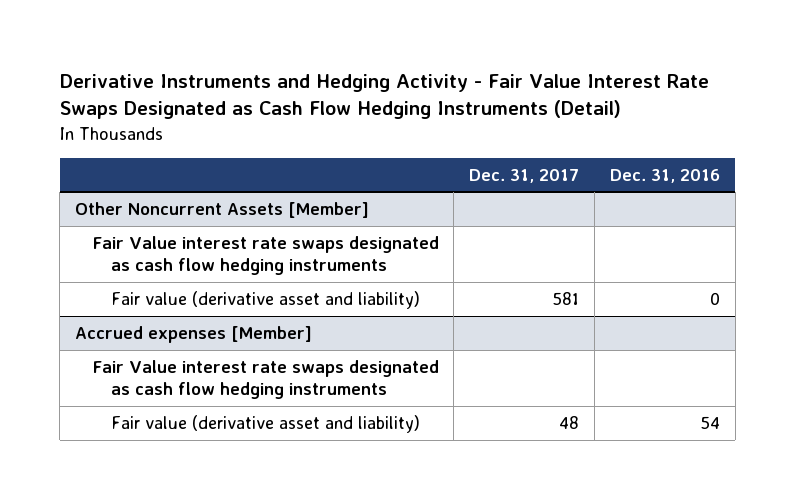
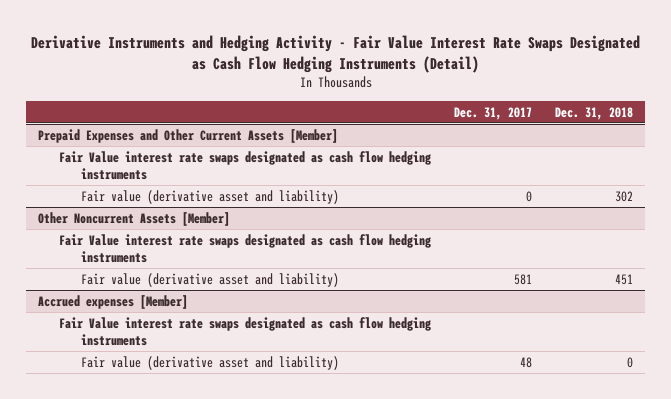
- | Dec. 31, 2017 | Dec. 31, 2016
+ | Dec. 31, 2017 | Dec. 31, 2018
+ Prepaid Expenses and Other Current Assets [Member]
+ Fair Value interest rate swaps designated as cash flow hedging instruments
+ Fair value (derivative asset and liability) | 0 | 302

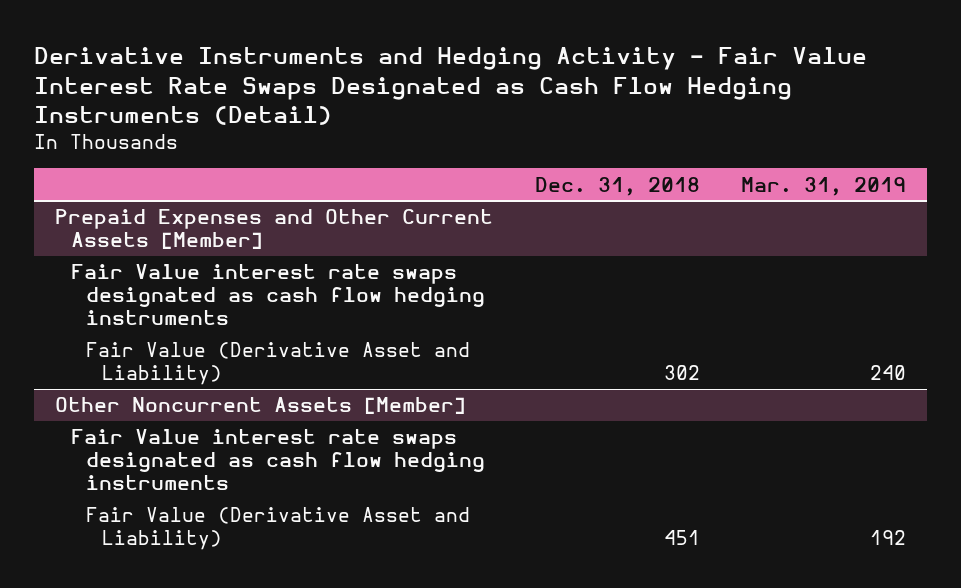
- | Dec. 31, 2017 | Dec. 31, 2018
+ | Dec. 31, 2018 | Mar. 31, 2019
@ Prepaid Expenses and Other Current Assets [Member]
- Fair value (derivative asset and liability) | 0 | 302
+ Fair Value (Derivative Asset and Liability) | 302 | 240
@ Other Noncurrent Assets [Member]
- Fair value (derivative asset and liability) | 581 | 451
- Accrued expenses [Member]
- Fair Value interest rate swaps designated as cash flow hedging instruments
- Fair value (derivative asset and liability) | 48 | 0
@ Other Noncurrent Assets [Member]
+ Fair Value (Derivative Asset and Liability) | 451 | 192

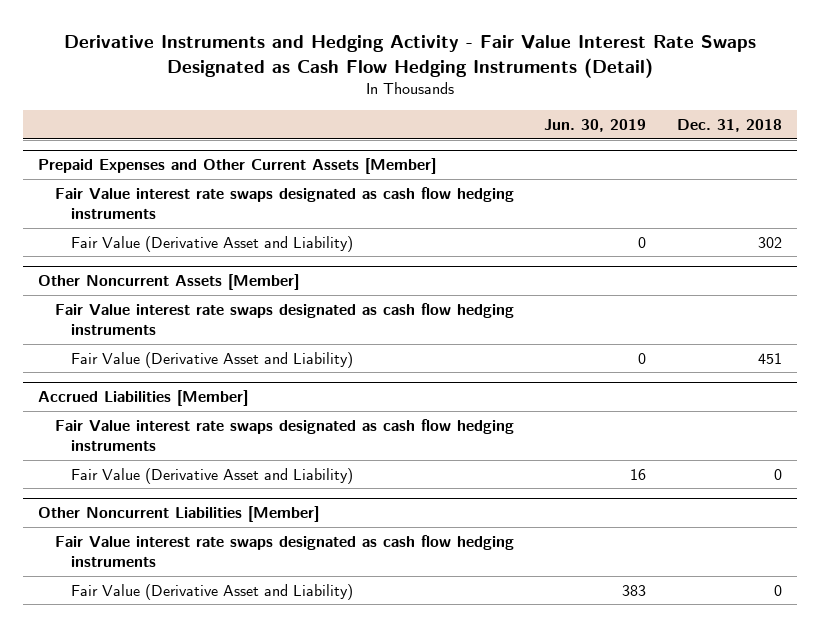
- | Dec. 31, 2018 | Mar. 31, 2019
+ | Jun. 30, 2019 | Dec. 31, 2018
+ Accrued Liabilities [Member]
+ Fair Value interest rate swaps designated as cash flow hedging instruments
+ Fair Value (Derivative Asset and Liability) | 16 | 0
+ Other Noncurrent Liabilities [Member]
+ Fair Value interest rate swaps designated as cash flow hedging instruments
+ Fair Value (Derivative Asset and Liability) | 383 | 0

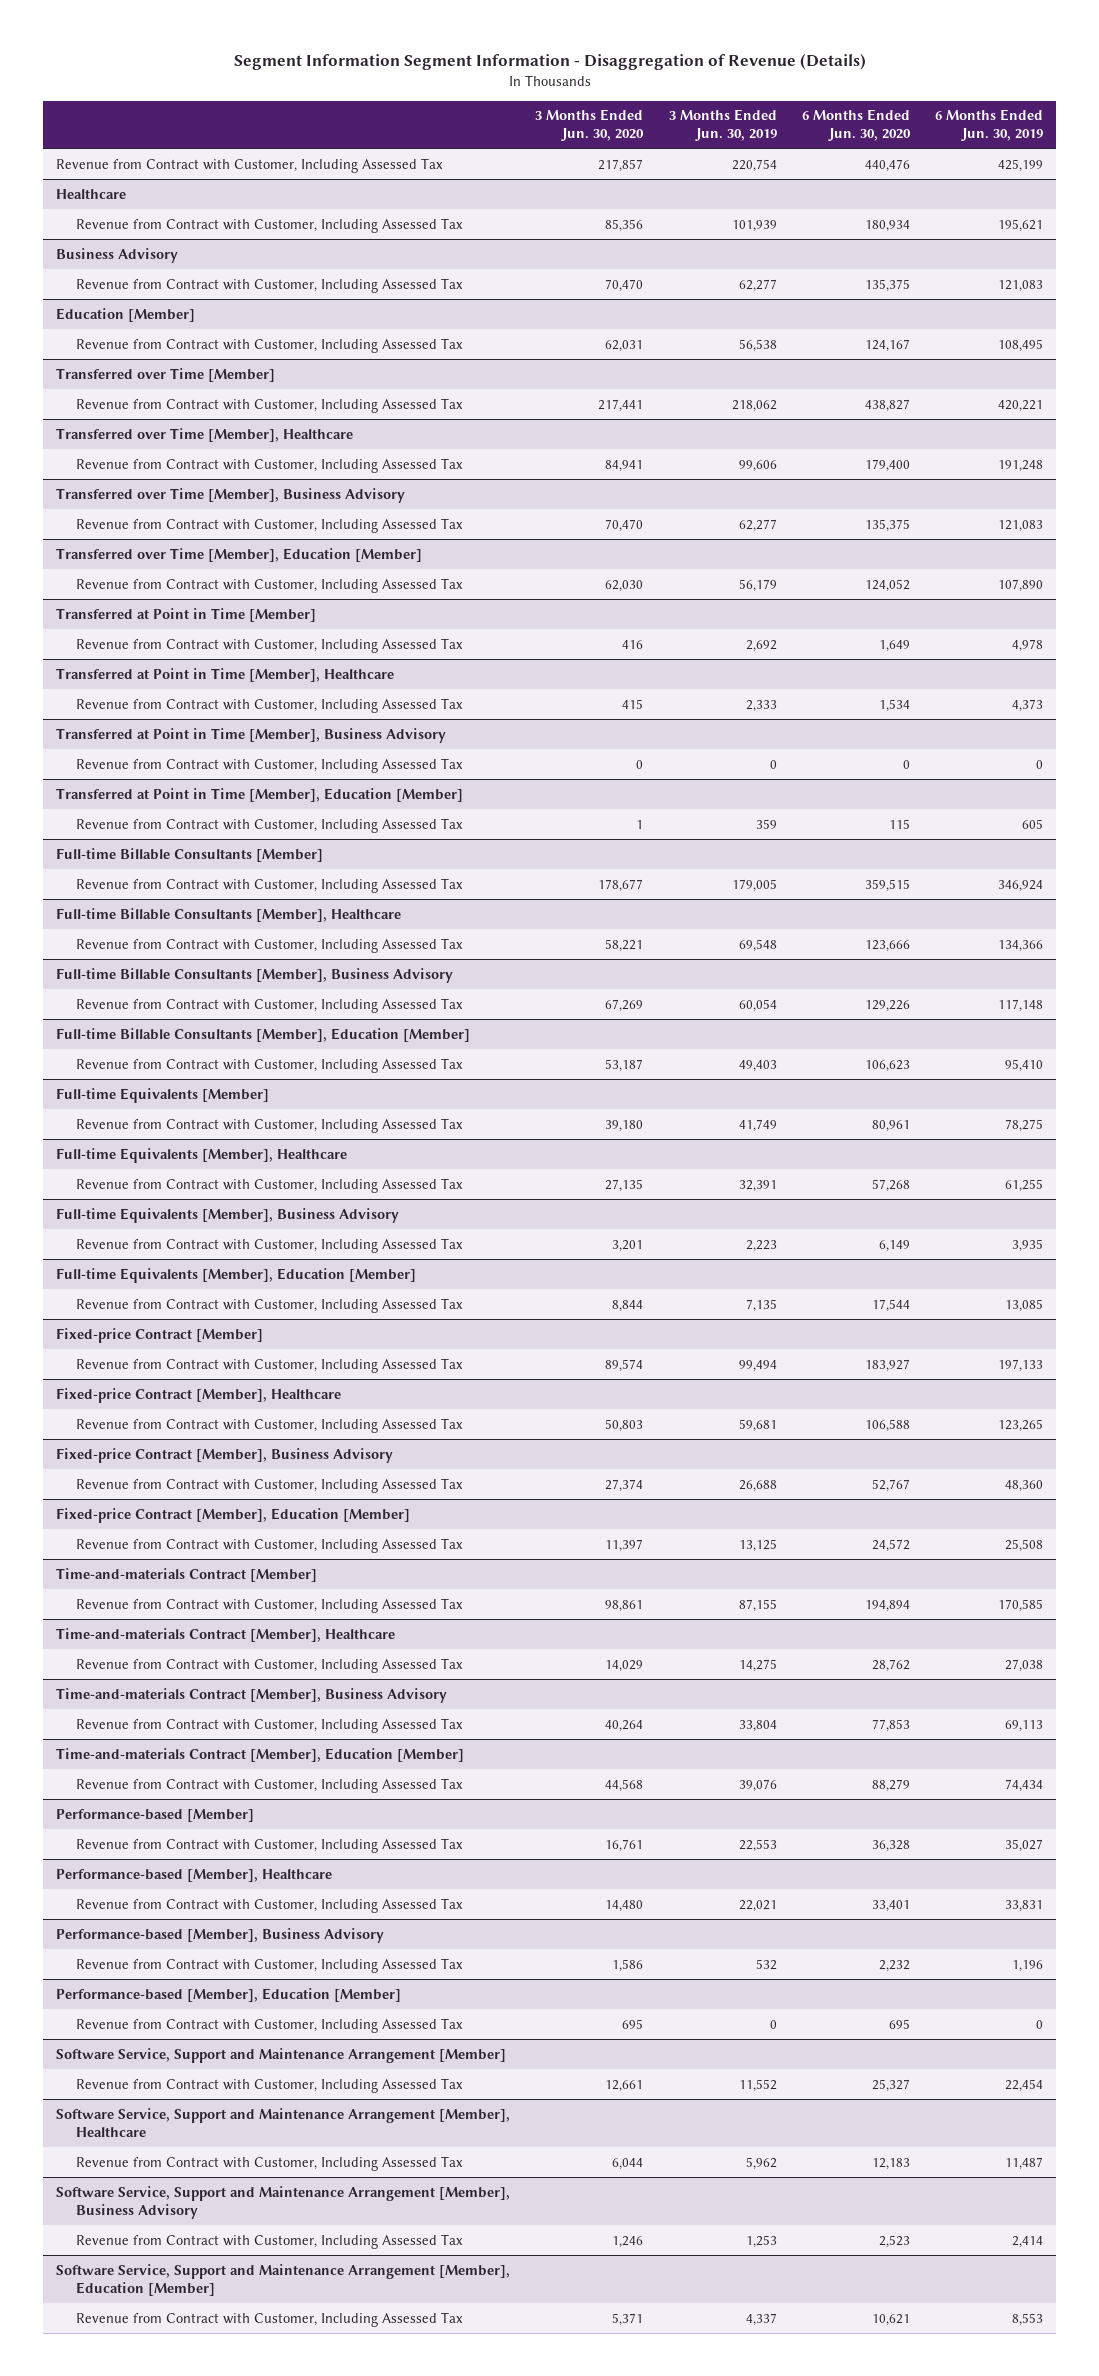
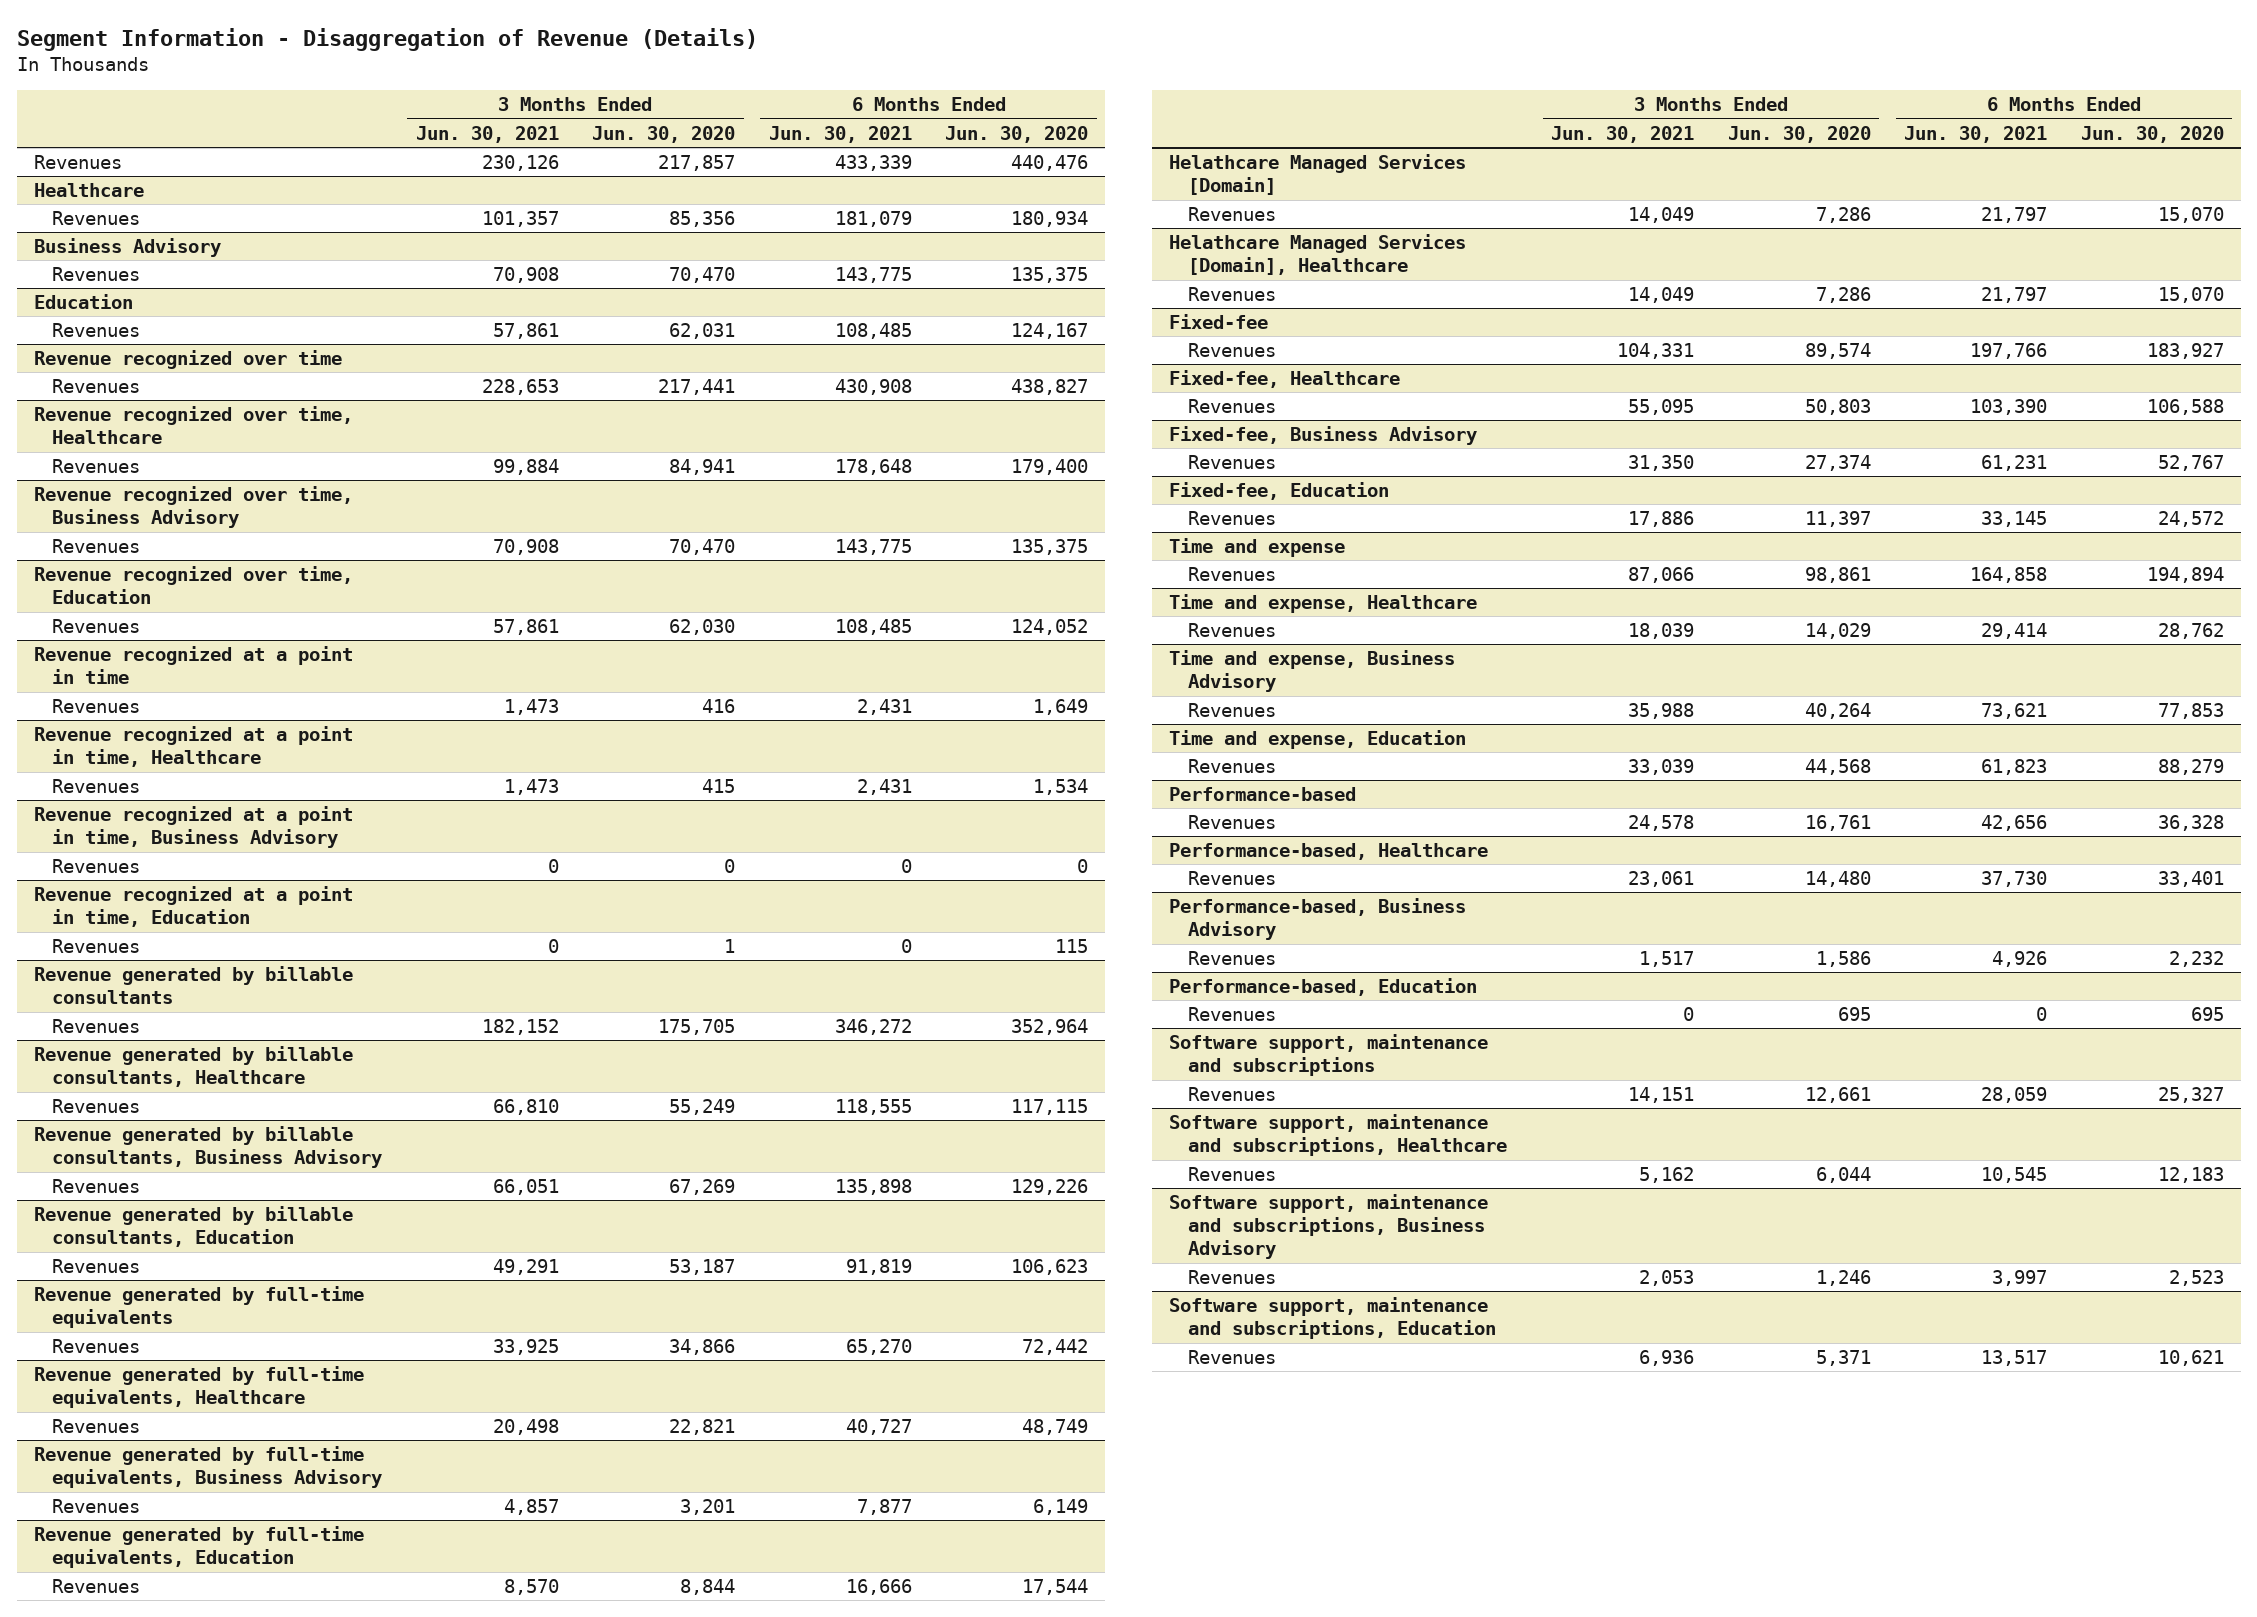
- Segment Information Segment Information - Disaggregation of Revenue (Details)
+ Segment Information - Disaggregation of Revenue (Details)
- | 3 Months Ended Jun. 30, 2020 | 3 Months Ended Jun. 30, 2019 | 6 Months Ended Jun. 30, 2020 | 6 Months Ended Jun. 30, 2019
+ | 3 Months Ended Jun. 30, 2021 | 3 Months Ended Jun. 30, 2020 | 6 Months Ended Jun. 30, 2021 | 6 Months Ended Jun. 30, 2020
- Revenue from Contract with Customer, Including Assessed Tax | 217,857 | 220,754 | 440,476 | 425,199
+ Revenues | 230,126 | 217,857 | 433,339 | 440,476
@ Healthcare
- Revenue from Contract with Customer, Including Assessed Tax | 85,356 | 101,939 | 180,934 | 195,621
+ Revenues | 101,357 | 85,356 | 181,079 | 180,934
@ Business Advisory
- Revenue from Contract with Customer, Including Assessed Tax | 70,470 | 62,277 | 135,375 | 121,083
- Education [Member]
- Revenue from Contract with Customer, Including Assessed Tax | 62,031 | 56,538 | 124,167 | 108,495
- Transferred over Time [Member]
- Revenue from Contract with Customer, Including Assessed Tax | 217,441 | 218,062 | 438,827 | 420,221
- Transferred over Time [Member], Healthcare
- Revenue from Contract with Customer, Including Assessed Tax | 84,941 | 99,606 | 179,400 | 191,248
- Transferred over Time [Member], Business Advisory
- Revenue from Contract with Customer, Including Assessed Tax | 70,470 | 62,277 | 135,375 | 121,083
- Transferred over Time [Member], Education [Member]
- Revenue from Contract with Customer, Including Assessed Tax | 62,030 | 56,179 | 124,052 | 107,890
- Transferred at Point in Time [Member]
- Revenue from Contract with Customer, Including Assessed Tax | 416 | 2,692 | 1,649 | 4,978
- Transferred at Point in Time [Member], Healthcare
- Revenue from Contract with Customer, Including Assessed Tax | 415 | 2,333 | 1,534 | 4,373
- Transferred at Point in Time [Member], Business Advisory
- Revenue from Contract with Customer, Including Assessed Tax | 0 | 0 | 0 | 0
- Transferred at Point in Time [Member], Education [Member]
- Revenue from Contract with Customer, Including Assessed Tax | 1 | 359 | 115 | 605
- Full-time Billable Consultants [Member]
- Revenue from Contract with Customer, Including Assessed Tax | 178,677 | 179,005 | 359,515 | 346,924
- Full-time Billable Consultants [Member], Healthcare
- Revenue from Contract with Customer, Including Assessed Tax | 58,221 | 69,548 | 123,666 | 134,366
- Full-time Billable Consultants [Member], Business Advisory
- Revenue from Contract with Customer, Including Assessed Tax | 67,269 | 60,054 | 129,226 | 117,148
- Full-time Billable Consultants [Member], Education [Member]
- Revenue from Contract with Customer, Including Assessed Tax | 53,187 | 49,403 | 106,623 | 95,410
- Full-time Equivalents [Member]
- Revenue from Contract with Customer, Including Assessed Tax | 39,180 | 41,749 | 80,961 | 78,275
- Full-time Equivalents [Member], Healthcare
- Revenue from Contract with Customer, Including Assessed Tax | 27,135 | 32,391 | 57,268 | 61,255
- Full-time Equivalents [Member], Business Advisory
- Revenue from Contract with Customer, Including Assessed Tax | 3,201 | 2,223 | 6,149 | 3,935
- Full-time Equivalents [Member], Education [Member]
- Revenue from Contract with Customer, Including Assessed Tax | 8,844 | 7,135 | 17,544 | 13,085
- Fixed-price Contract [Member]
- Revenue from Contract with Customer, Including Assessed Tax | 89,574 | 99,494 | 183,927 | 197,133
- Fixed-price Contract [Member], Healthcare
- Revenue from Contract with Customer, Including Assessed Tax | 50,803 | 59,681 | 106,588 | 123,265
- Fixed-price Contract [Member], Business Advisory
- Revenue from Contract with Customer, Including Assessed Tax | 27,374 | 26,688 | 52,767 | 48,360
- Fixed-price Contract [Member], Education [Member]
- Revenue from Contract with Customer, Including Assessed Tax | 11,397 | 13,125 | 24,572 | 25,508
- Time-and-materials Contract [Member]
- Revenue from Contract with Customer, Including Assessed Tax | 98,861 | 87,155 | 194,894 | 170,585
- Time-and-materials Contract [Member], Healthcare
- Revenue from Contract with Customer, Including Assessed Tax | 14,029 | 14,275 | 28,762 | 27,038
- Time-and-materials Contract [Member], Business Advisory
- Revenue from Contract with Customer, Including Assessed Tax | 40,264 | 33,804 | 77,853 | 69,113
- Time-and-materials Contract [Member], Education [Member]
- Revenue from Contract with Customer, Including Assessed Tax | 44,568 | 39,076 | 88,279 | 74,434
- Performance-based [Member]
- Revenue from Contract with Customer, Including Assessed Tax | 16,761 | 22,553 | 36,328 | 35,027
- Performance-based [Member], Healthcare
- Revenue from Contract with Customer, Including Assessed Tax | 14,480 | 22,021 | 33,401 | 33,831
- Performance-based [Member], Business Advisory
- Revenue from Contract with Customer, Including Assessed Tax | 1,586 | 532 | 2,232 | 1,196
- Performance-based [Member], Education [Member]
- Revenue from Contract with Customer, Including Assessed Tax | 695 | 0 | 695 | 0
- Software Service, Support and Maintenance Arrangement [Member]
- Revenue from Contract with Customer, Including Assessed Tax | 12,661 | 11,552 | 25,327 | 22,454
- Software Service, Support and Maintenance Arrangement [Member], Healthcare
- Revenue from Contract with Customer, Including Assessed Tax | 6,044 | 5,962 | 12,183 | 11,487
- Software Service, Support and Maintenance Arrangement [Member], Business Advisory
- Revenue from Contract with Customer, Including Assessed Tax | 1,246 | 1,253 | 2,523 | 2,414
- Software Service, Support and Maintenance Arrangement [Member], Education [Member]
- Revenue from Contract with Customer, Including Assessed Tax | 5,371 | 4,337 | 10,621 | 8,553
@ Business Advisory
+ Revenues | 70,908 | 70,470 | 143,775 | 135,375
+ Education
+ Revenues | 57,861 | 62,031 | 108,485 | 124,167
+ Revenue recognized over time
+ Revenues | 228,653 | 217,441 | 430,908 | 438,827
+ Revenue recognized over time, Healthcare
+ Revenues | 99,884 | 84,941 | 178,648 | 179,400
+ Revenue recognized over time, Business Advisory
+ Revenues | 70,908 | 70,470 | 143,775 | 135,375
+ Revenue recognized over time, Education
+ Revenues | 57,861 | 62,030 | 108,485 | 124,052
+ Revenue recognized at a point in time
+ Revenues | 1,473 | 416 | 2,431 | 1,649
+ Revenue recognized at a point in time, Healthcare
+ Revenues | 1,473 | 415 | 2,431 | 1,534
+ Revenue recognized at a point in time, Business Advisory
+ Revenues | 0 | 0 | 0 | 0
+ Revenue recognized at a point in time, Education
+ Revenues | 0 | 1 | 0 | 115
+ Revenue generated by billable consultants
+ Revenues | 182,152 | 175,705 | 346,272 | 352,964
+ Revenue generated by billable consultants, Healthcare
+ Revenues | 66,810 | 55,249 | 118,555 | 117,115
+ Revenue generated by billable consultants, Business Advisory
+ Revenues | 66,051 | 67,269 | 135,898 | 129,226
+ Revenue generated by billable consultants, Education
+ Revenues | 49,291 | 53,187 | 91,819 | 106,623
+ Revenue generated by full-time equivalents
+ Revenues | 33,925 | 34,866 | 65,270 | 72,442
+ Revenue generated by full-time equivalents, Healthcare
+ Revenues | 20,498 | 22,821 | 40,727 | 48,749
+ Revenue generated by full-time equivalents, Business Advisory
+ Revenues | 4,857 | 3,201 | 7,877 | 6,149
+ Revenue generated by full-time equivalents, Education
+ Revenues | 8,570 | 8,844 | 16,666 | 17,544
+ Helathcare Managed Services [Domain]
+ Revenues | 14,049 | 7,286 | 21,797 | 15,070
+ Helathcare Managed Services [Domain], Healthcare
+ Revenues | 14,049 | 7,286 | 21,797 | 15,070
+ Fixed-fee
+ Revenues | 104,331 | 89,574 | 197,766 | 183,927
+ Fixed-fee, Healthcare
+ Revenues | 55,095 | 50,803 | 103,390 | 106,588
+ Fixed-fee, Business Advisory
+ Revenues | 31,350 | 27,374 | 61,231 | 52,767
+ Fixed-fee, Education
+ Revenues | 17,886 | 11,397 | 33,145 | 24,572
+ Time and expense
+ Revenues | 87,066 | 98,861 | 164,858 | 194,894
+ Time and expense, Healthcare
+ Revenues | 18,039 | 14,029 | 29,414 | 28,762
+ Time and expense, Business Advisory
+ Revenues | 35,988 | 40,264 | 73,621 | 77,853
+ Time and expense, Education
+ Revenues | 33,039 | 44,568 | 61,823 | 88,279
+ Performance-based
+ Revenues | 24,578 | 16,761 | 42,656 | 36,328
+ Performance-based, Healthcare
+ Revenues | 23,061 | 14,480 | 37,730 | 33,401
+ Performance-based, Business Advisory
+ Revenues | 1,517 | 1,586 | 4,926 | 2,232
+ Performance-based, Education
+ Revenues | 0 | 695 | 0 | 695
+ Software support, maintenance and subscriptions
+ Revenues | 14,151 | 12,661 | 28,059 | 25,327
+ Software support, maintenance and subscriptions, Healthcare
+ Revenues | 5,162 | 6,044 | 10,545 | 12,183
+ Software support, maintenance and subscriptions, Business Advisory
+ Revenues | 2,053 | 1,246 | 3,997 | 2,523
+ Software support, maintenance and subscriptions, Education
+ Revenues | 6,936 | 5,371 | 13,517 | 10,621

